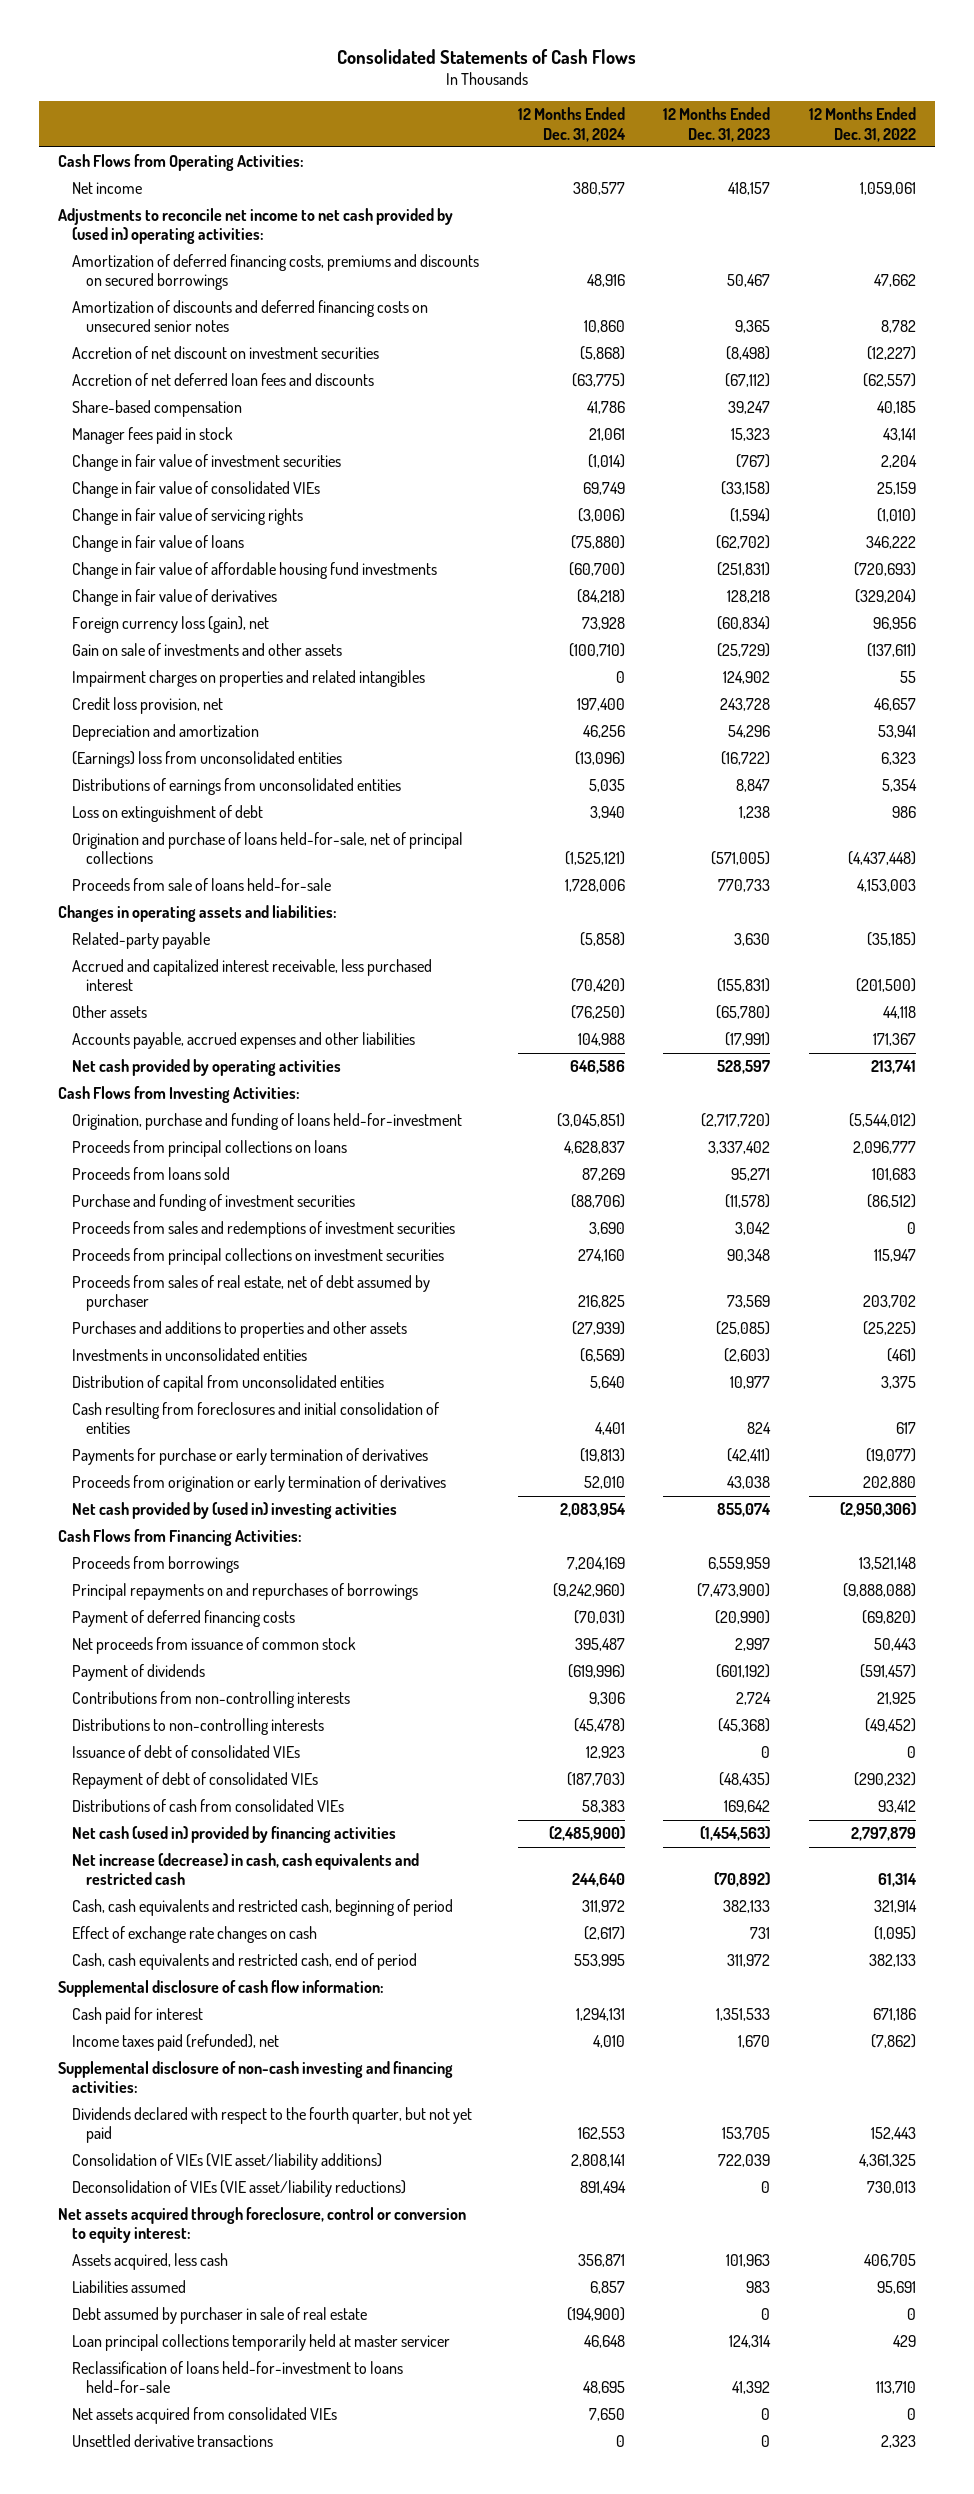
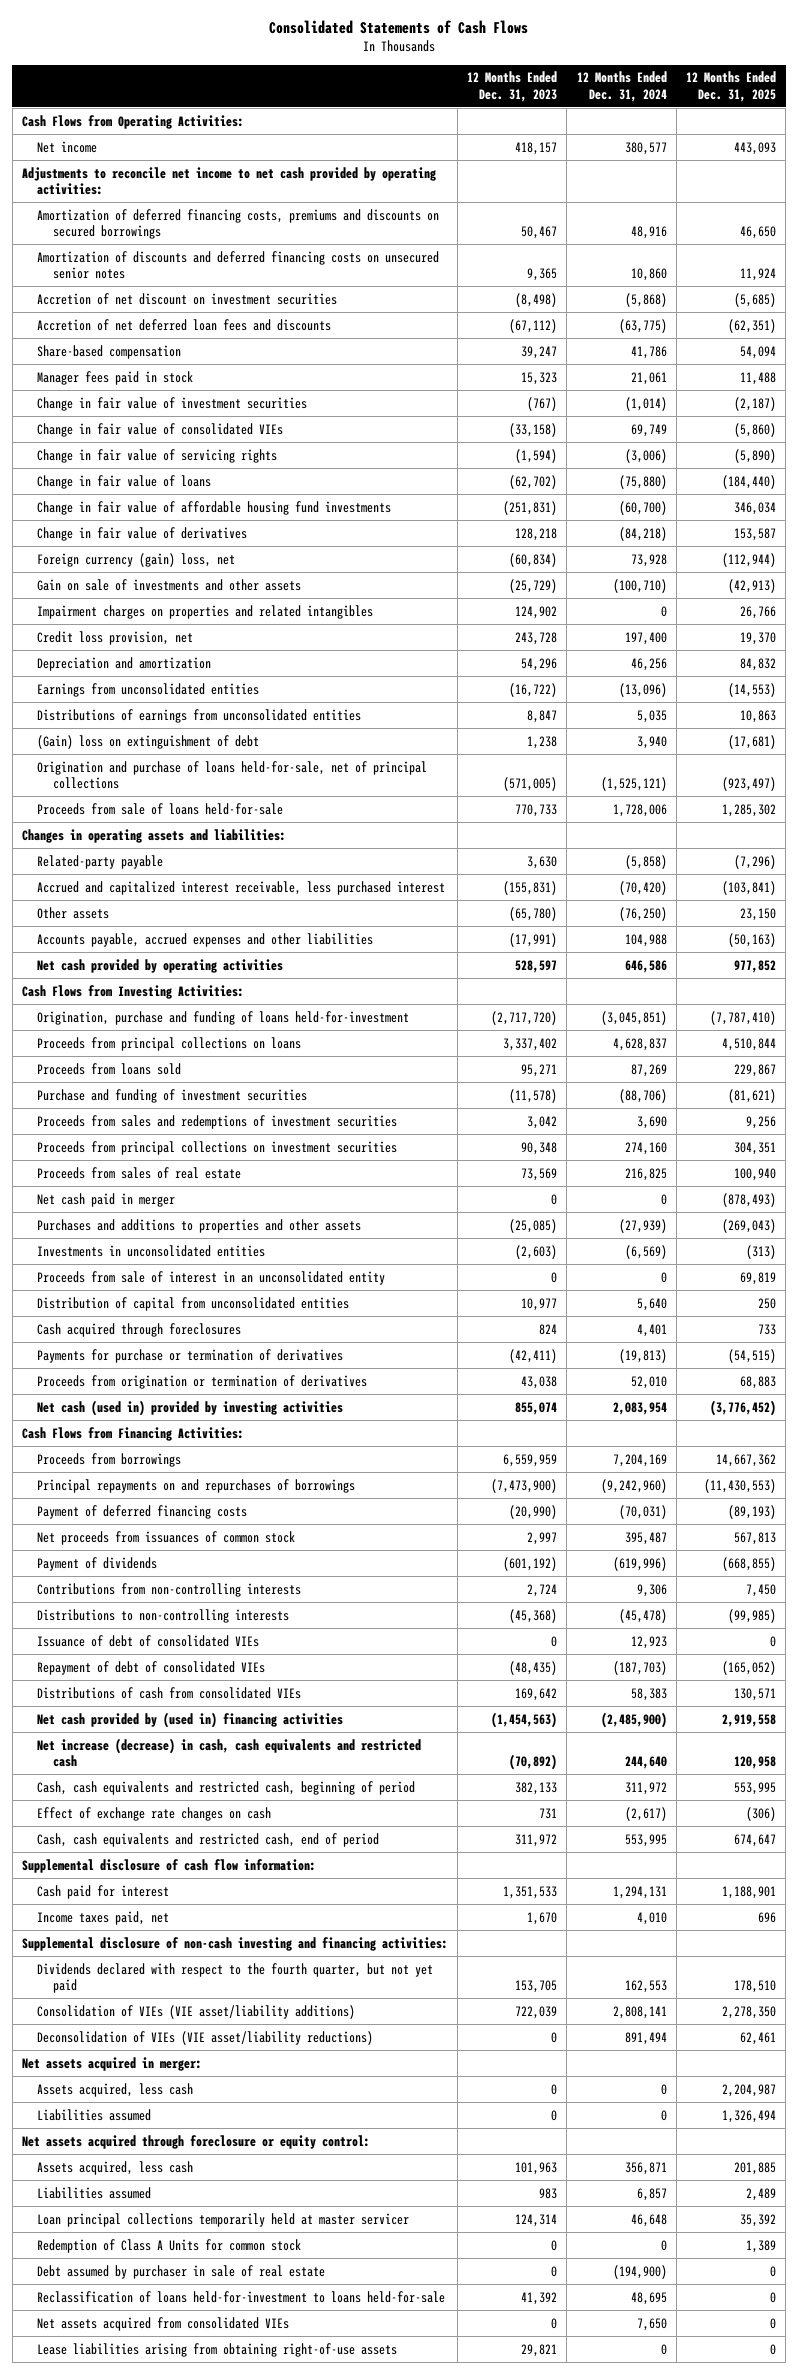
- | 12 Months Ended Dec. 31, 2024 | 12 Months Ended Dec. 31, 2023 | 12 Months Ended Dec. 31, 2022
+ | 12 Months Ended Dec. 31, 2023 | 12 Months Ended Dec. 31, 2024 | 12 Months Ended Dec. 31, 2025
- Adjustments to reconcile net income to net cash provided by (used in) operating activities:
+ Adjustments to reconcile net income to net cash provided by operating activities:
- Foreign currency loss (gain), net | 73,928 | (60,834) | 96,956
+ Foreign currency (gain) loss, net | (60,834) | 73,928 | (112,944)
- (Earnings) loss from unconsolidated entities | (13,096) | (16,722) | 6,323
+ Earnings from unconsolidated entities | (16,722) | (13,096) | (14,553)
- Loss on extinguishment of debt | 3,940 | 1,238 | 986
+ (Gain) loss on extinguishment of debt | 1,238 | 3,940 | (17,681)
- Proceeds from sales of real estate, net of debt assumed by purchaser | 216,825 | 73,569 | 203,702
+ Proceeds from sales of real estate | 73,569 | 216,825 | 100,940
+ Net cash paid in merger | 0 | 0 | (878,493)
+ Proceeds from sale of interest in an unconsolidated entity | 0 | 0 | 69,819
- Cash resulting from foreclosures and initial consolidation of entities | 4,401 | 824 | 617
- Payments for purchase or early termination of derivatives | (19,813) | (42,411) | (19,077)
- Proceeds from origination or early termination of derivatives | 52,010 | 43,038 | 202,880
- Net cash provided by (used in) investing activities | 2,083,954 | 855,074 | (2,950,306)
+ Cash acquired through foreclosures | 824 | 4,401 | 733
+ Payments for purchase or termination of derivatives | (42,411) | (19,813) | (54,515)
+ Proceeds from origination or termination of derivatives | 43,038 | 52,010 | 68,883
+ Net cash (used in) provided by investing activities | 855,074 | 2,083,954 | (3,776,452)
- Net proceeds from issuance of common stock | 395,487 | 2,997 | 50,443
+ Net proceeds from issuances of common stock | 2,997 | 395,487 | 567,813
- Net cash (used in) provided by financing activities | (2,485,900) | (1,454,563) | 2,797,879
+ Net cash provided by (used in) financing activities | (1,454,563) | (2,485,900) | 2,919,558
- Income taxes paid (refunded), net | 4,010 | 1,670 | (7,862)
+ Income taxes paid, net | 1,670 | 4,010 | 696
- Net assets acquired through foreclosure, control or conversion to equity interest:
+ Net assets acquired in merger:
+ Assets acquired, less cash | 0 | 0 | 2,204,987
+ Liabilities assumed | 0 | 0 | 1,326,494
+ Net assets acquired through foreclosure or equity control:
+ Redemption of Class A Units for common stock | 0 | 0 | 1,389
moved down: Debt assumed by purchaser in sale of real estate | 0 | (194,900) | 0
- Unsettled derivative transactions | 0 | 0 | 2,323
+ Lease liabilities arising from obtaining right-of-use assets | 29,821 | 0 | 0

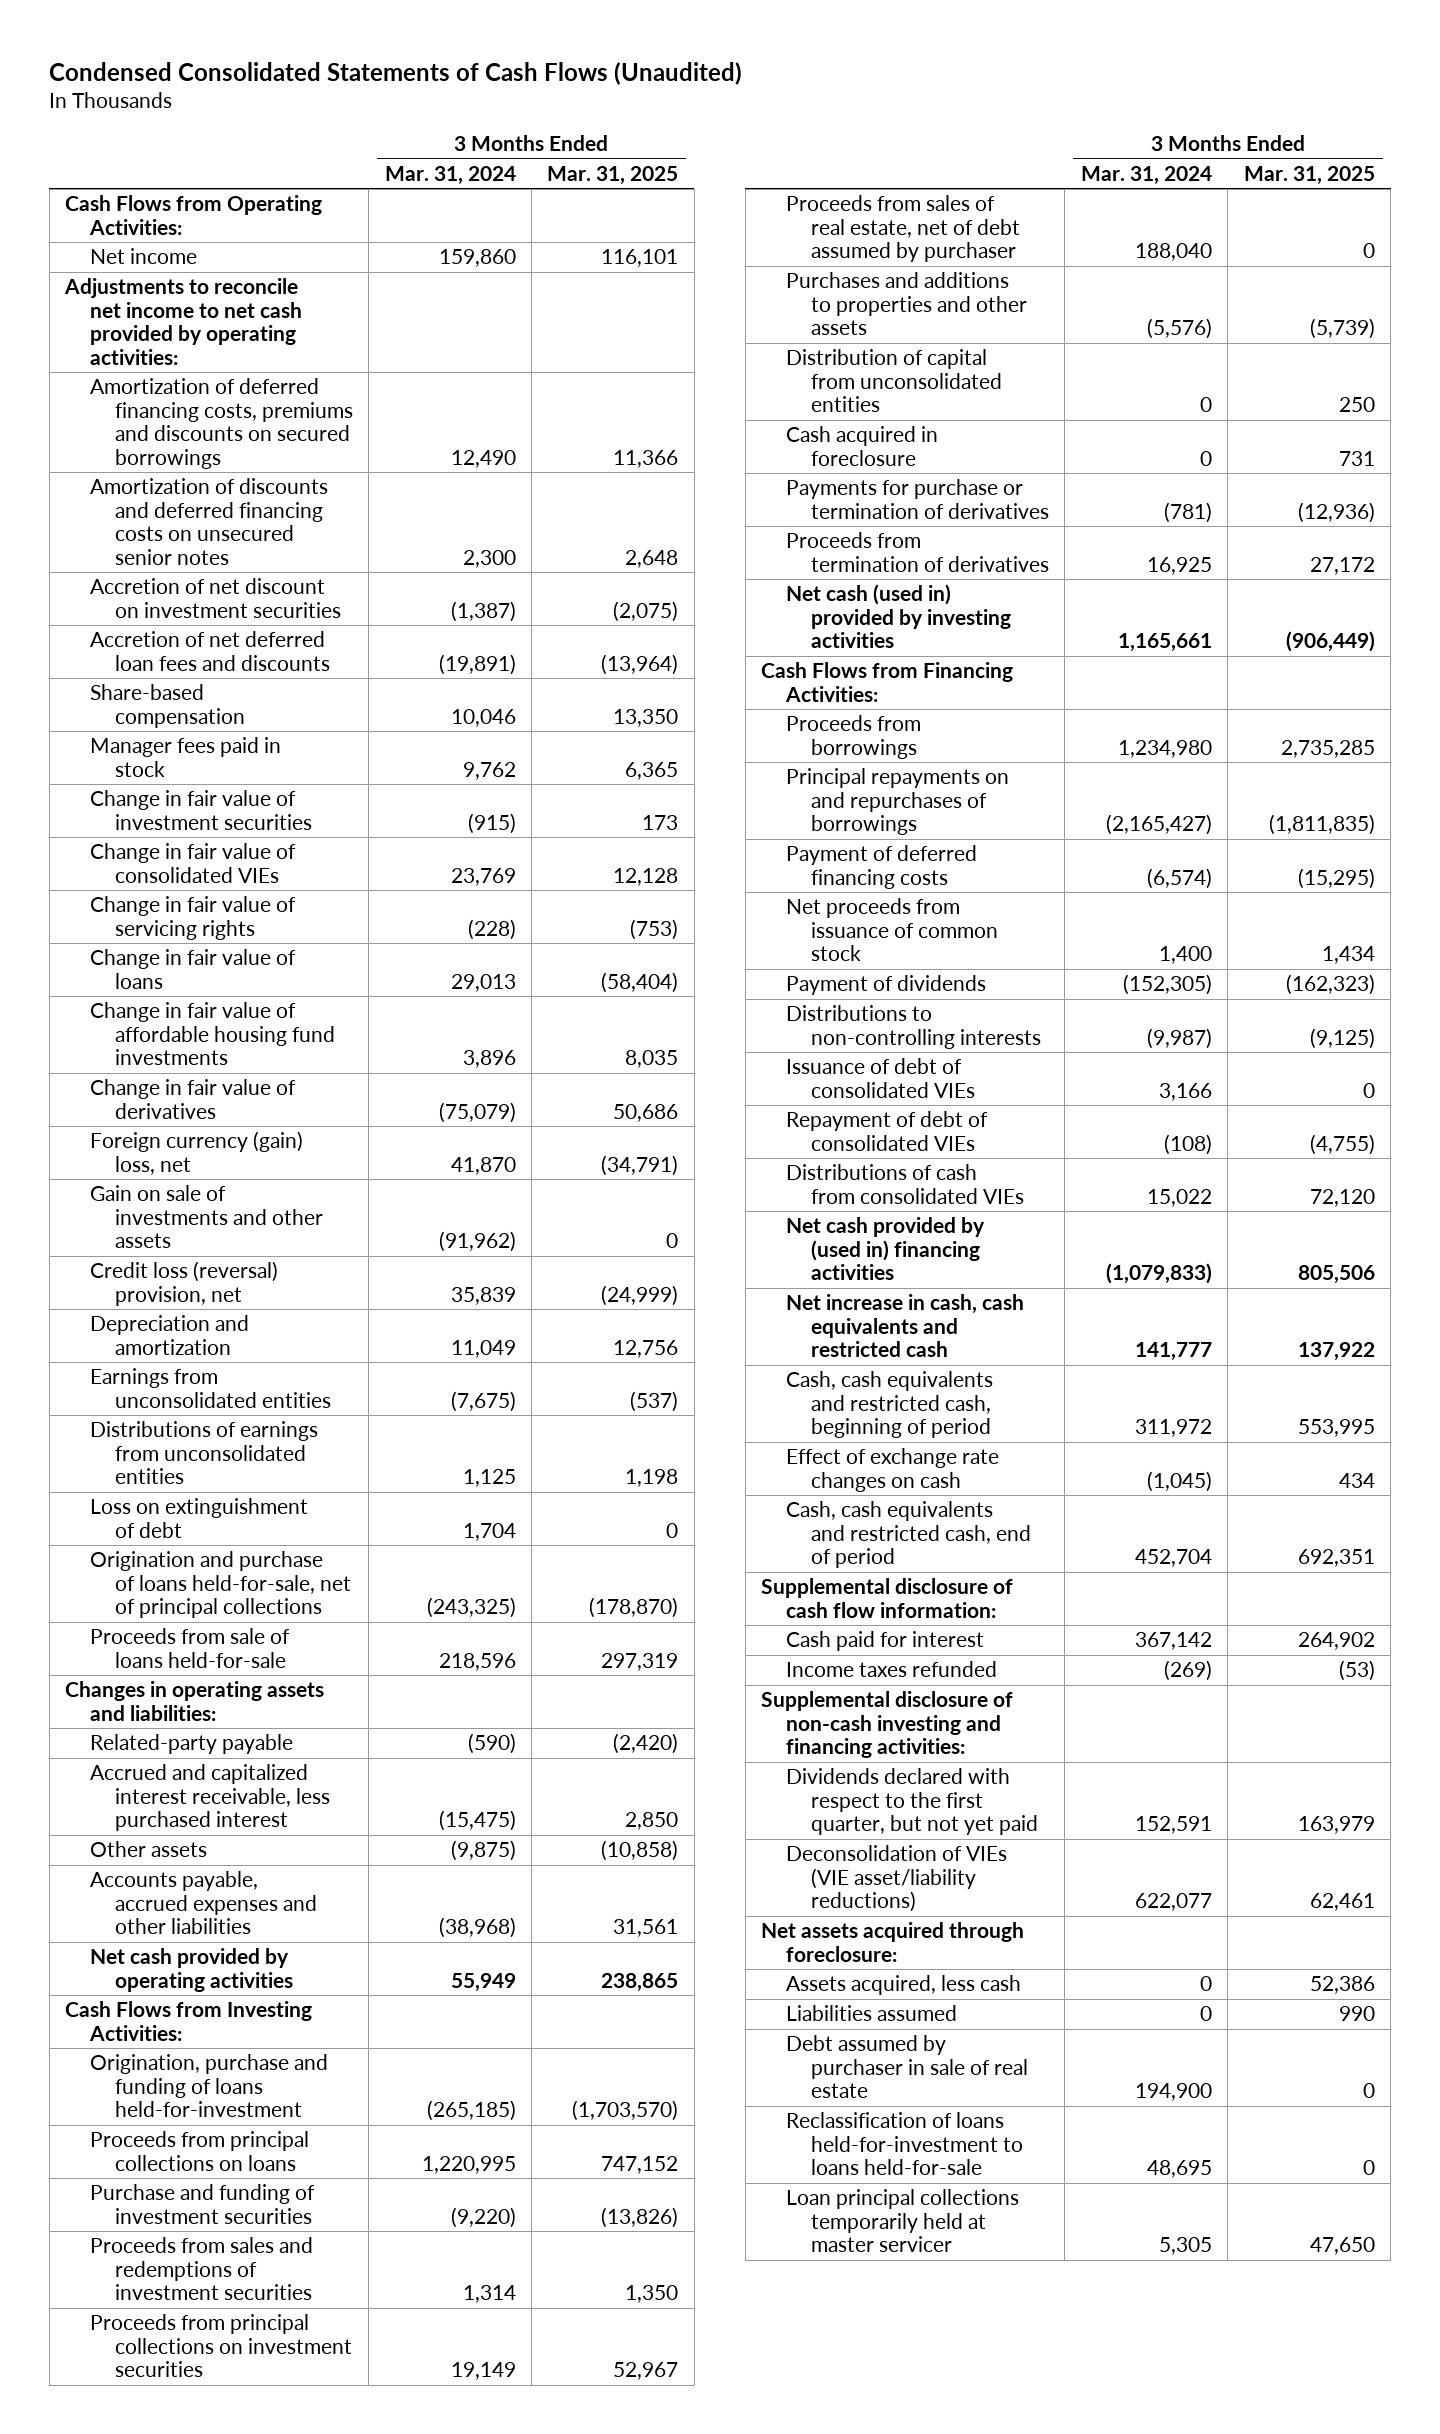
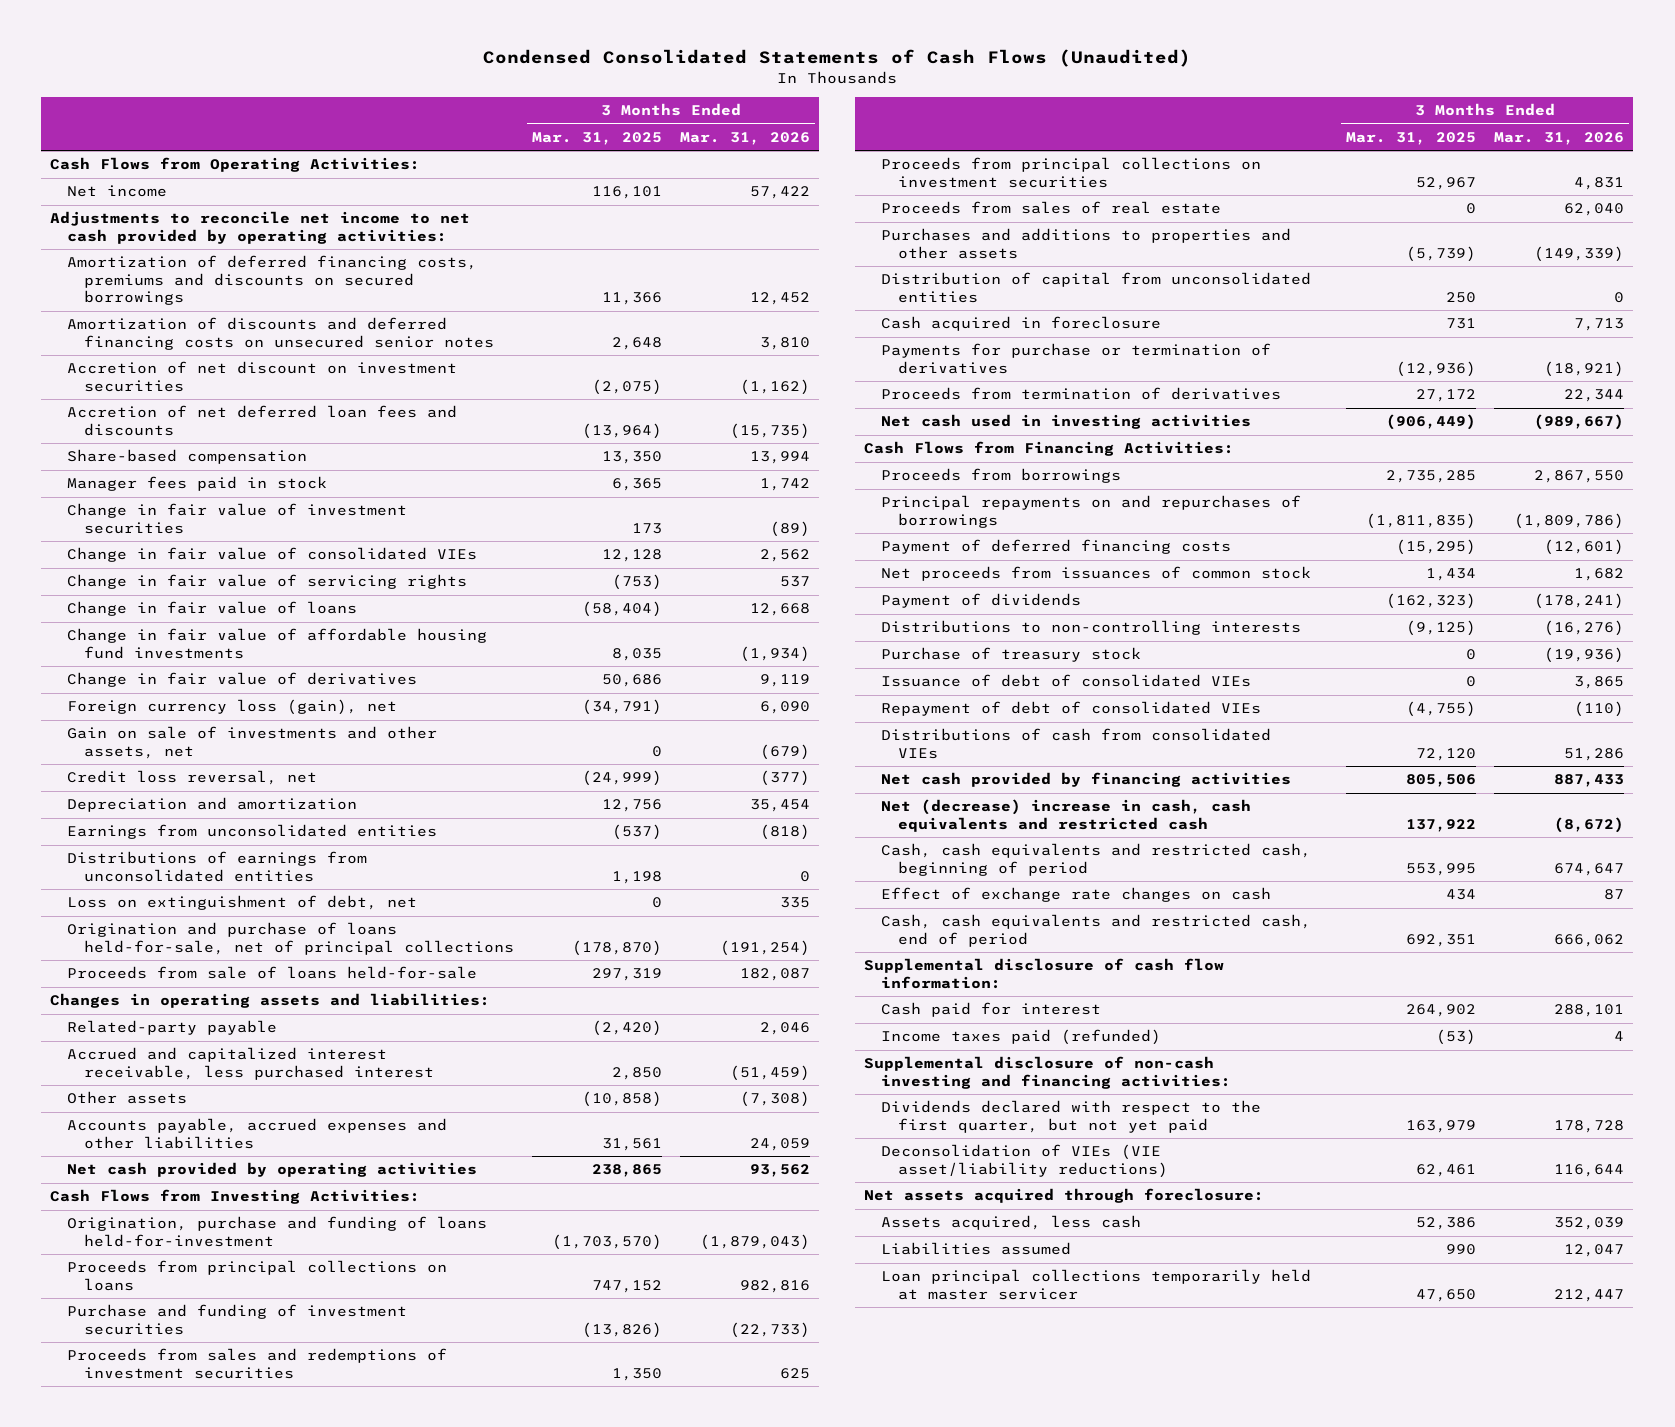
- | 3 Months Ended Mar. 31, 2024 | 3 Months Ended Mar. 31, 2025
+ | 3 Months Ended Mar. 31, 2025 | 3 Months Ended Mar. 31, 2026
- Foreign currency (gain) loss, net | 41,870 | (34,791)
- Gain on sale of investments and other assets | (91,962) | 0
- Credit loss (reversal) provision, net | 35,839 | (24,999)
+ Foreign currency loss (gain), net | (34,791) | 6,090
+ Gain on sale of investments and other assets, net | 0 | (679)
+ Credit loss reversal, net | (24,999) | (377)
- Loss on extinguishment of debt | 1,704 | 0
+ Loss on extinguishment of debt, net | 0 | 335
- Proceeds from sales of real estate, net of debt assumed by purchaser | 188,040 | 0
+ Proceeds from sales of real estate | 0 | 62,040
- Net cash (used in) provided by investing activities | 1,165,661 | (906,449)
+ Net cash used in investing activities | (906,449) | (989,667)
- Net proceeds from issuance of common stock | 1,400 | 1,434
+ Net proceeds from issuances of common stock | 1,434 | 1,682
+ Purchase of treasury stock | 0 | (19,936)
- Net cash provided by (used in) financing activities | (1,079,833) | 805,506
- Net increase in cash, cash equivalents and restricted cash | 141,777 | 137,922
+ Net cash provided by financing activities | 805,506 | 887,433
+ Net (decrease) increase in cash, cash equivalents and restricted cash | 137,922 | (8,672)
- Income taxes refunded | (269) | (53)
+ Income taxes paid (refunded) | (53) | 4
- Debt assumed by purchaser in sale of real estate | 194,900 | 0
- Reclassification of loans held-for-investment to loans held-for-sale | 48,695 | 0

